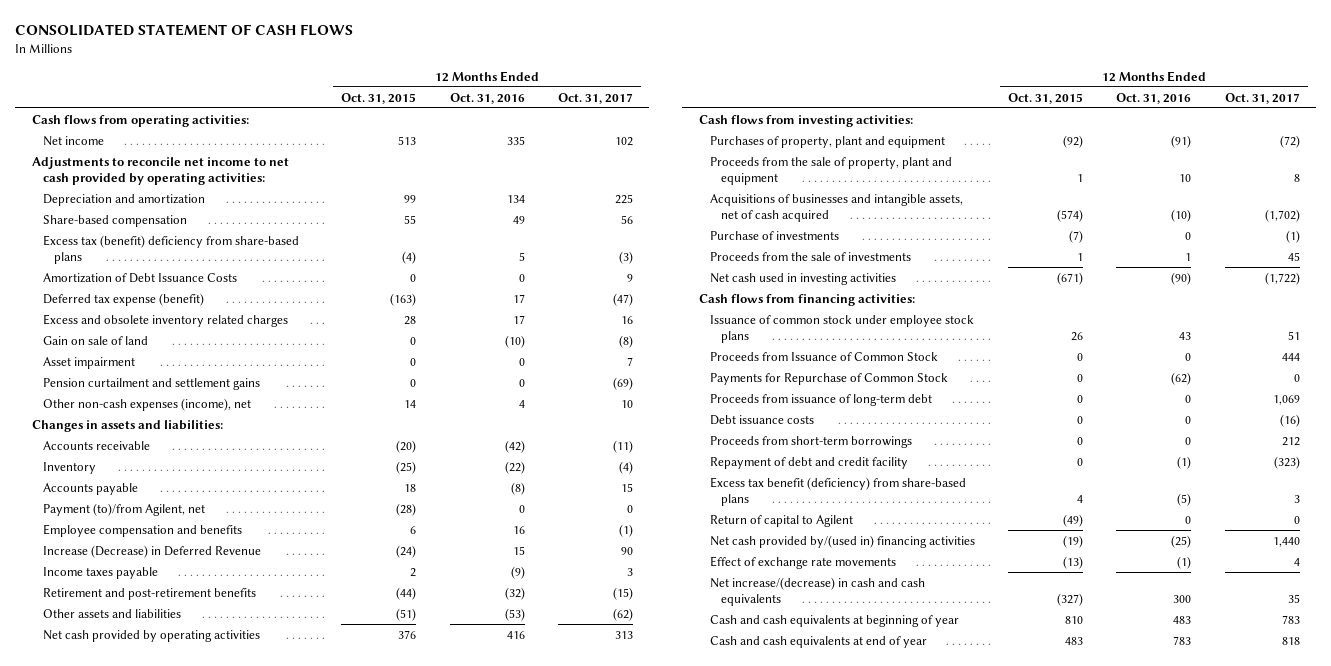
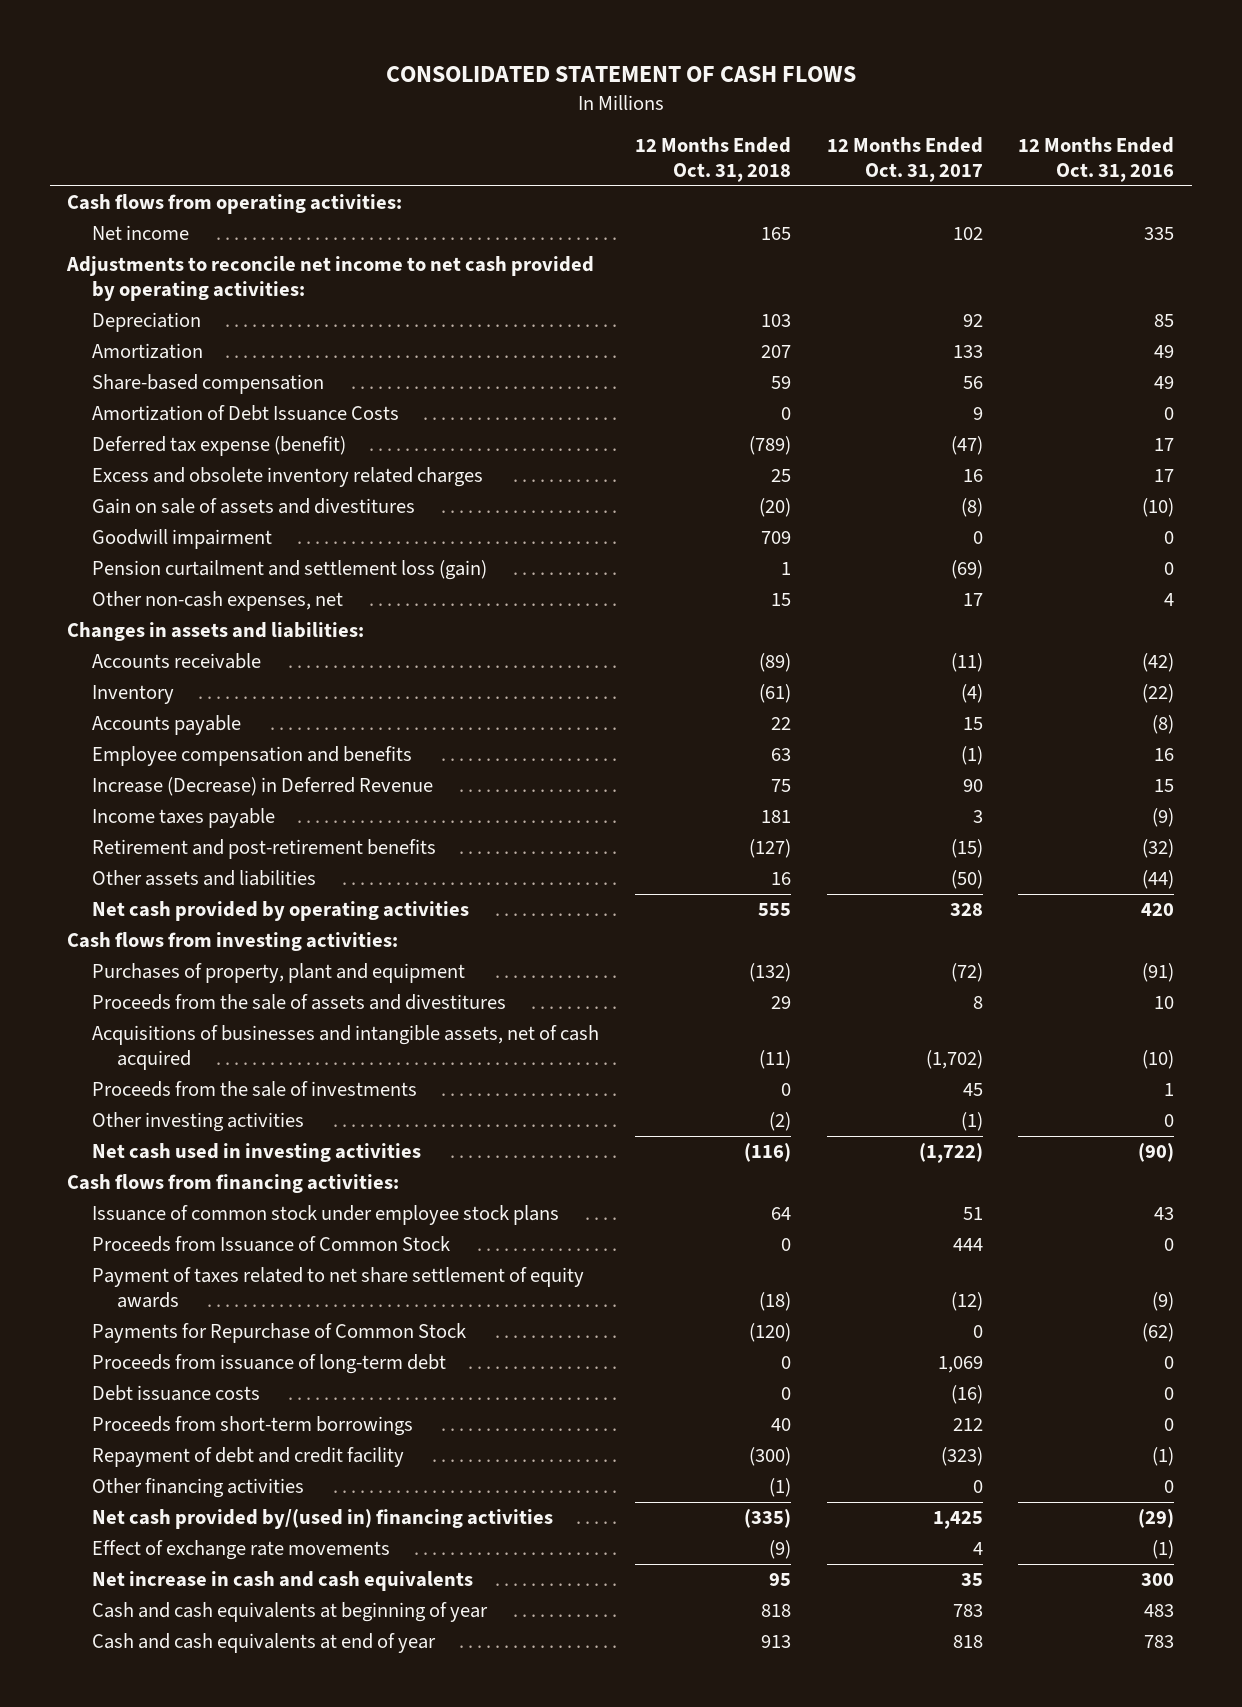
- | 12 Months Ended Oct. 31, 2015 | 12 Months Ended Oct. 31, 2016 | 12 Months Ended Oct. 31, 2017
+ | 12 Months Ended Oct. 31, 2018 | 12 Months Ended Oct. 31, 2017 | 12 Months Ended Oct. 31, 2016
- Depreciation and amortization | 99 | 134 | 225
+ Depreciation | 103 | 92 | 85
+ Amortization | 207 | 133 | 49
- Excess tax (benefit) deficiency from share-based plans | (4) | 5 | (3)
- Gain on sale of land | 0 | (10) | (8)
- Asset impairment | 0 | 0 | 7
- Pension curtailment and settlement gains | 0 | 0 | (69)
- Other non-cash expenses (income), net | 14 | 4 | 10
+ Gain on sale of assets and divestitures | (20) | (8) | (10)
+ Goodwill impairment | 709 | 0 | 0
+ Pension curtailment and settlement loss (gain) | 1 | (69) | 0
+ Other non-cash expenses, net | 15 | 17 | 4
- Payment (to)/from Agilent, net | (28) | 0 | 0
- Other assets and liabilities | (51) | (53) | (62)
- Net cash provided by operating activities | 376 | 416 | 313
+ Other assets and liabilities | 16 | (50) | (44)
+ Net cash provided by operating activities | 555 | 328 | 420
- Proceeds from the sale of property, plant and equipment | 1 | 10 | 8
+ Proceeds from the sale of assets and divestitures | 29 | 8 | 10
- Purchase of investments | (7) | 0 | (1)
+ Other investing activities | (2) | (1) | 0
+ Payment of taxes related to net share settlement of equity awards | (18) | (12) | (9)
- Excess tax benefit (deficiency) from share-based plans | 4 | (5) | 3
- Return of capital to Agilent | (49) | 0 | 0
- Net cash provided by/(used in) financing activities | (19) | (25) | 1,440
+ Other financing activities | (1) | 0 | 0
+ Net cash provided by/(used in) financing activities | (335) | 1,425 | (29)
- Net increase/(decrease) in cash and cash equivalents | (327) | 300 | 35
+ Net increase in cash and cash equivalents | 95 | 35 | 300

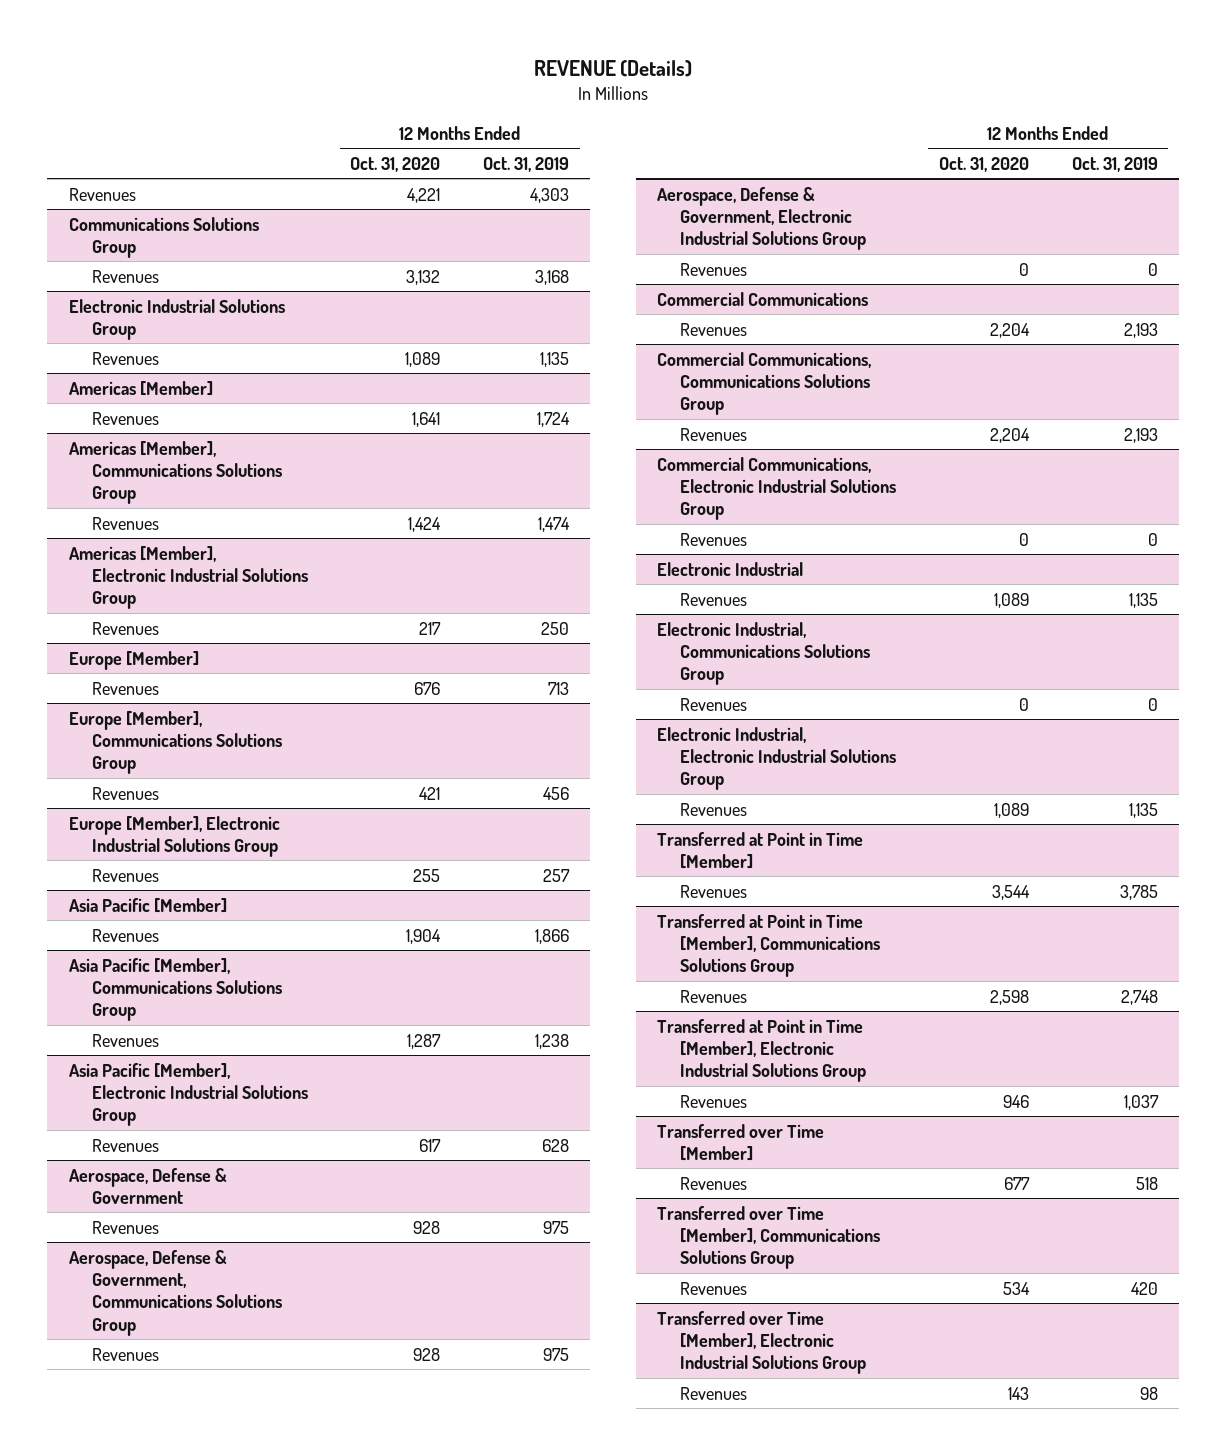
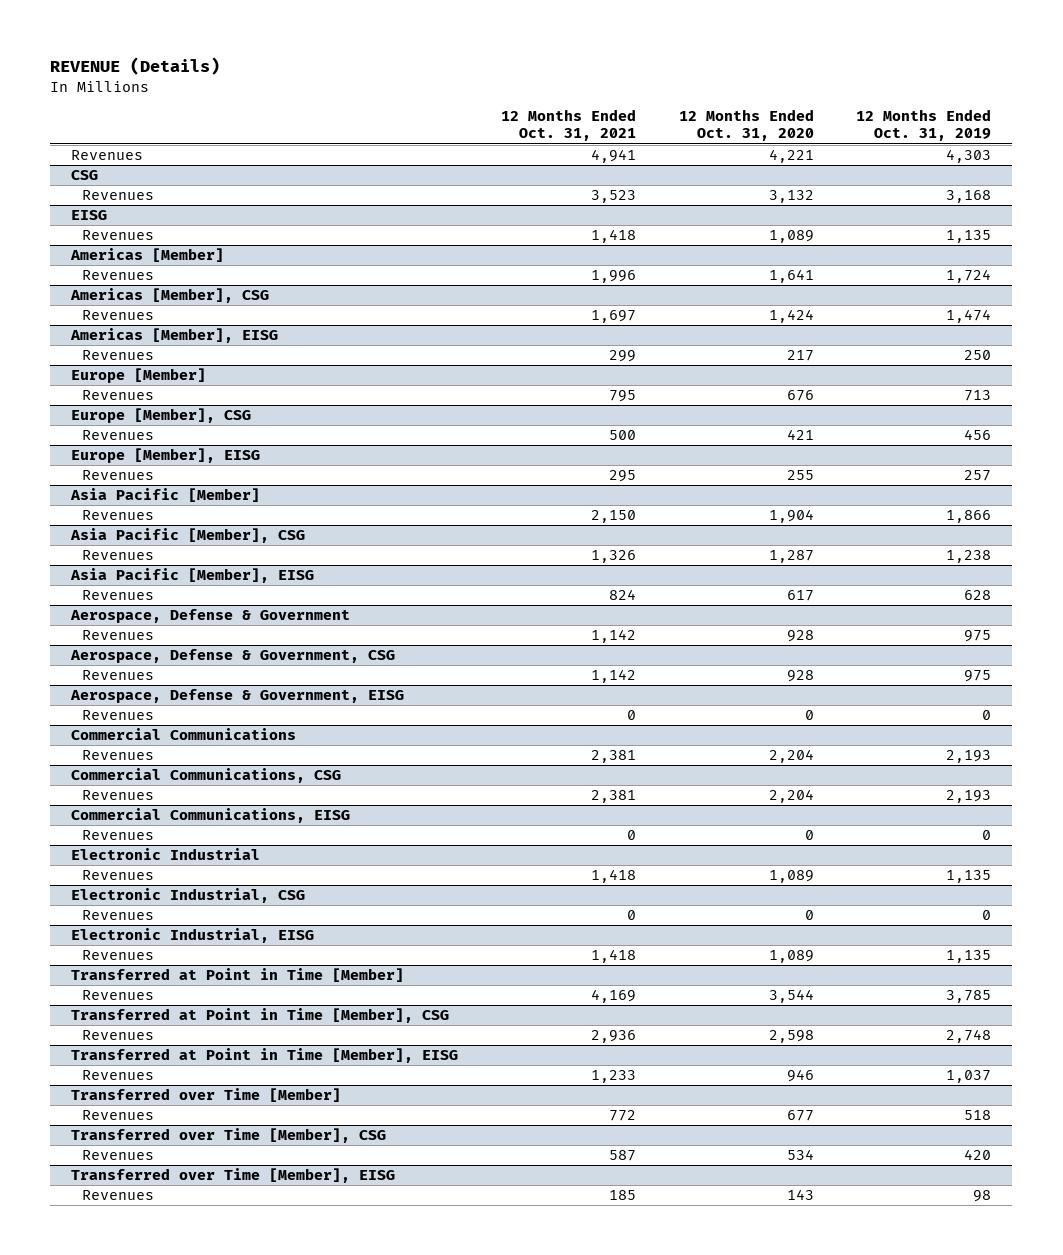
- | 12 Months Ended Oct. 31, 2020 | 12 Months Ended Oct. 31, 2019
+ | 12 Months Ended Oct. 31, 2021 | 12 Months Ended Oct. 31, 2020 | 12 Months Ended Oct. 31, 2019
- Communications Solutions Group
+ CSG
- Electronic Industrial Solutions Group
+ EISG
- Americas [Member], Communications Solutions Group
+ Americas [Member], CSG
- Americas [Member], Electronic Industrial Solutions Group
+ Americas [Member], EISG
- Europe [Member], Communications Solutions Group
+ Europe [Member], CSG
- Europe [Member], Electronic Industrial Solutions Group
+ Europe [Member], EISG
- Asia Pacific [Member], Communications Solutions Group
+ Asia Pacific [Member], CSG
- Asia Pacific [Member], Electronic Industrial Solutions Group
+ Asia Pacific [Member], EISG
- Aerospace, Defense & Government, Communications Solutions Group
+ Aerospace, Defense & Government, CSG
- Aerospace, Defense & Government, Electronic Industrial Solutions Group
+ Aerospace, Defense & Government, EISG
- Commercial Communications, Communications Solutions Group
+ Commercial Communications, CSG
- Commercial Communications, Electronic Industrial Solutions Group
+ Commercial Communications, EISG
- Electronic Industrial, Communications Solutions Group
+ Electronic Industrial, CSG
- Electronic Industrial, Electronic Industrial Solutions Group
+ Electronic Industrial, EISG
- Transferred at Point in Time [Member], Communications Solutions Group
+ Transferred at Point in Time [Member], CSG
- Transferred at Point in Time [Member], Electronic Industrial Solutions Group
+ Transferred at Point in Time [Member], EISG
- Transferred over Time [Member], Communications Solutions Group
+ Transferred over Time [Member], CSG
- Transferred over Time [Member], Electronic Industrial Solutions Group
+ Transferred over Time [Member], EISG

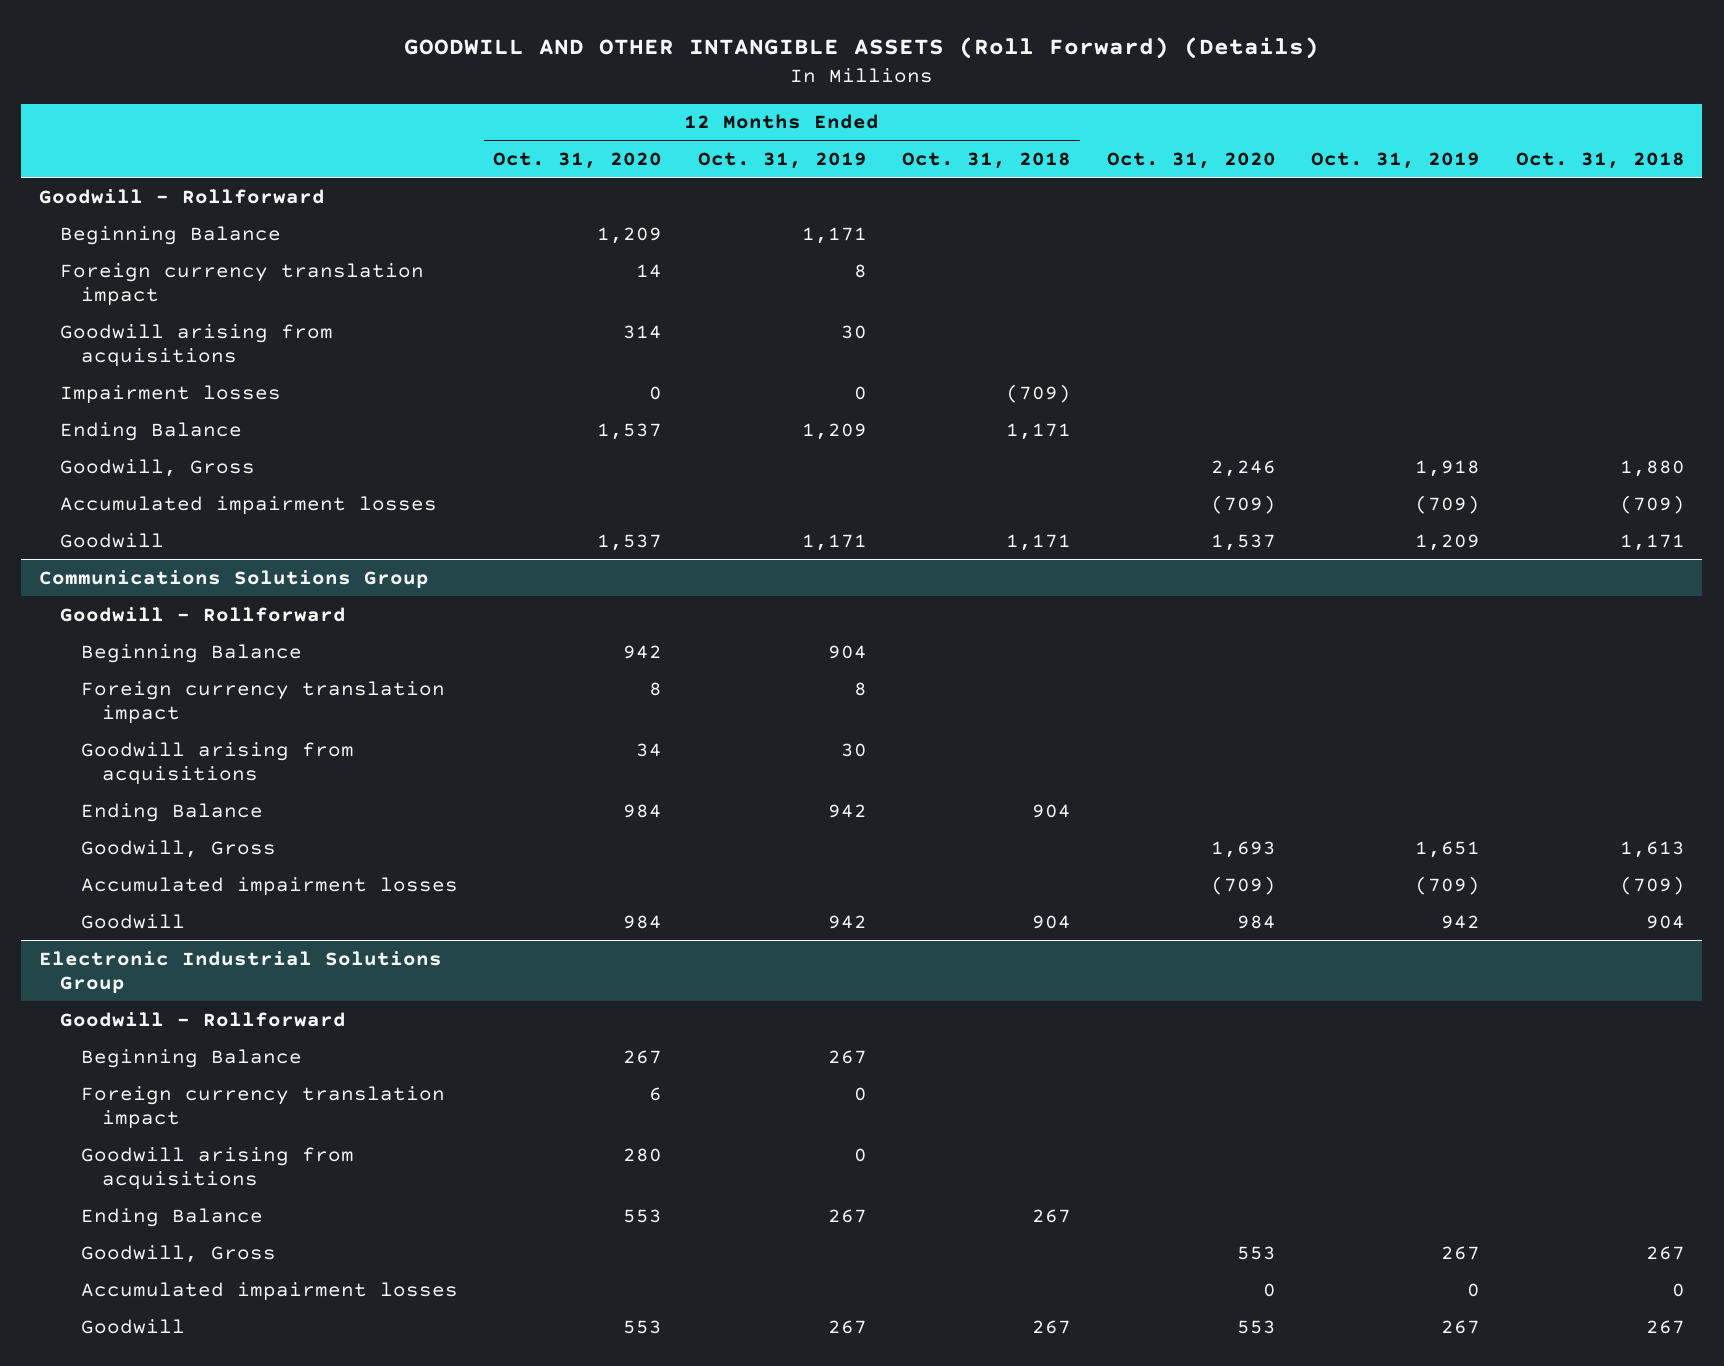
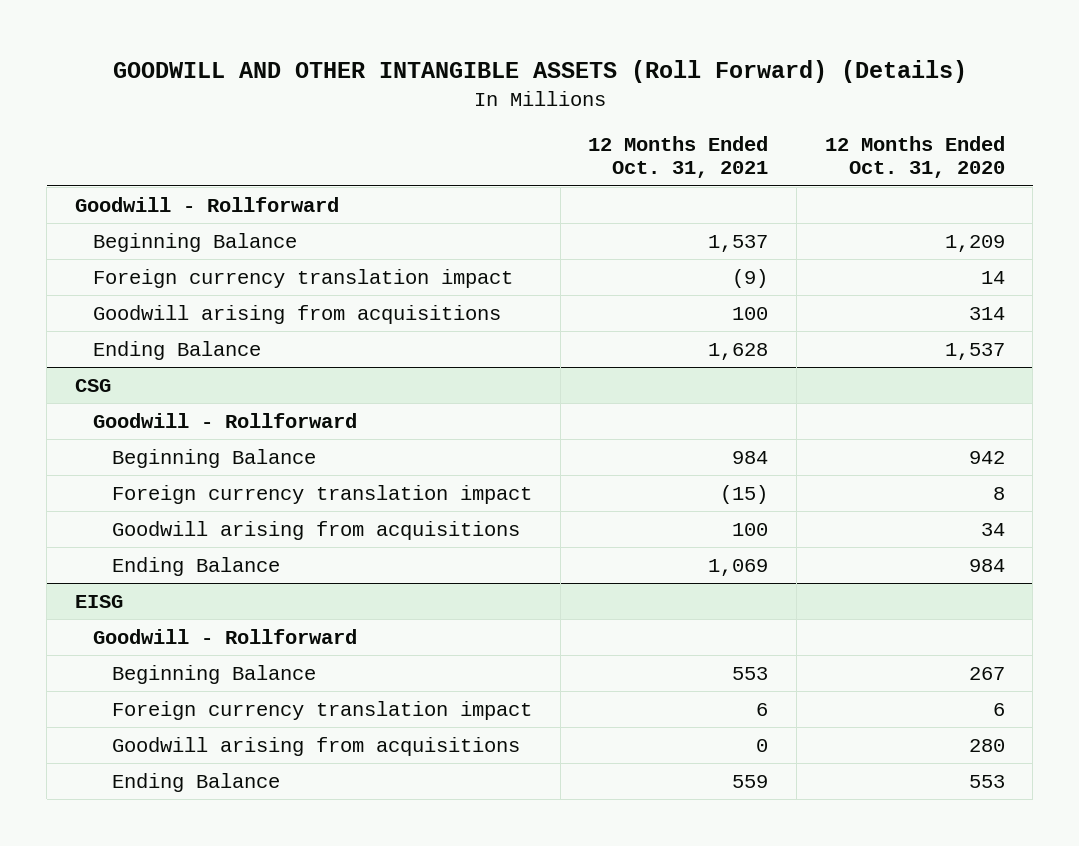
- | 12 Months Ended Oct. 31, 2020 | 12 Months Ended Oct. 31, 2019 | 12 Months Ended Oct. 31, 2018 | Oct. 31, 2020 | Oct. 31, 2019 | Oct. 31, 2018
+ | 12 Months Ended Oct. 31, 2021 | 12 Months Ended Oct. 31, 2020
- Impairment losses | 0 | 0 | (709) | | |
- Goodwill, Gross | | | | 2,246 | 1,918 | 1,880
- Accumulated impairment losses | | | | (709) | (709) | (709)
- Goodwill | 1,537 | 1,171 | 1,171 | 1,537 | 1,209 | 1,171
- Communications Solutions Group
+ CSG
- Goodwill, Gross | | | | 1,693 | 1,651 | 1,613
- Accumulated impairment losses | | | | (709) | (709) | (709)
- Goodwill | 984 | 942 | 904 | 984 | 942 | 904
- Electronic Industrial Solutions Group
+ EISG
- Goodwill, Gross | | | | 553 | 267 | 267
- Accumulated impairment losses | | | | 0 | 0 | 0
- Goodwill | 553 | 267 | 267 | 553 | 267 | 267

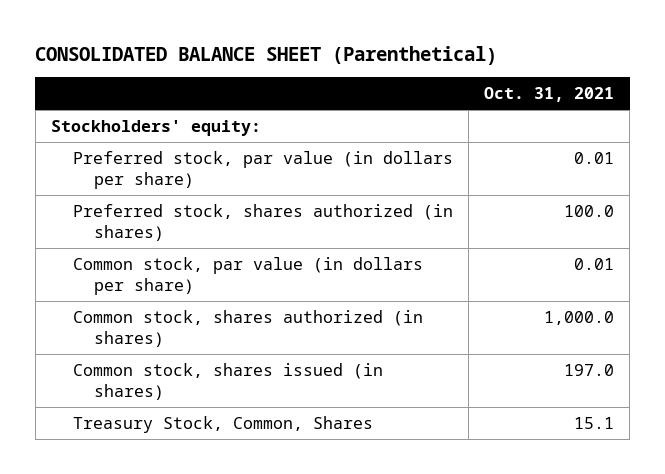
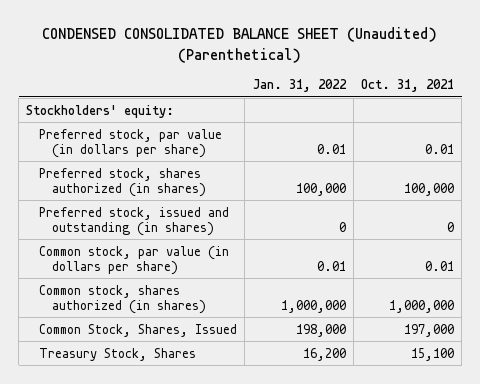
- CONSOLIDATED BALANCE SHEET (Parenthetical)
+ CONDENSED CONSOLIDATED BALANCE SHEET (Unaudited) (Parenthetical)
- | Oct. 31, 2021
+ | Jan. 31, 2022 | Oct. 31, 2021
- Preferred stock, shares authorized (in shares) | 100.0
+ Preferred stock, shares authorized (in shares) | 100,000 | 100,000
+ Preferred stock, issued and outstanding (in shares) | 0 | 0
- Common stock, shares authorized (in shares) | 1,000.0
- Common stock, shares issued (in shares) | 197.0
- Treasury Stock, Common, Shares | 15.1
+ Common stock, shares authorized (in shares) | 1,000,000 | 1,000,000
+ Common Stock, Shares, Issued | 198,000 | 197,000
+ Treasury Stock, Shares | 16,200 | 15,100

